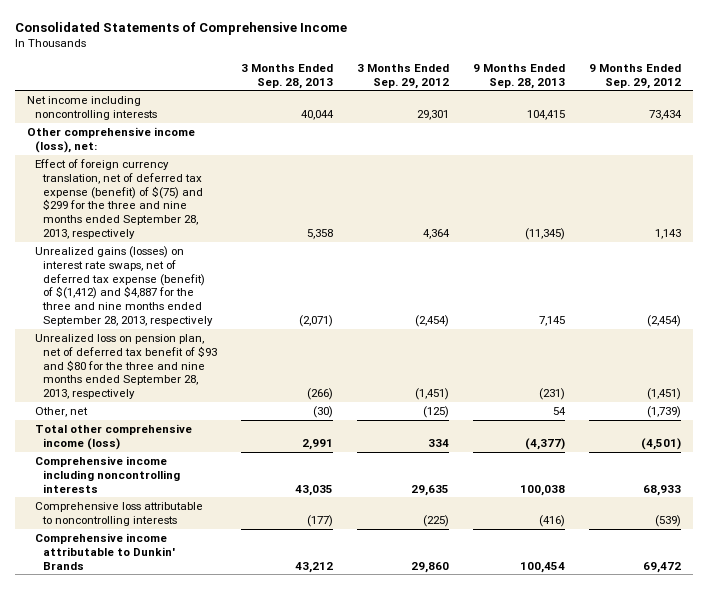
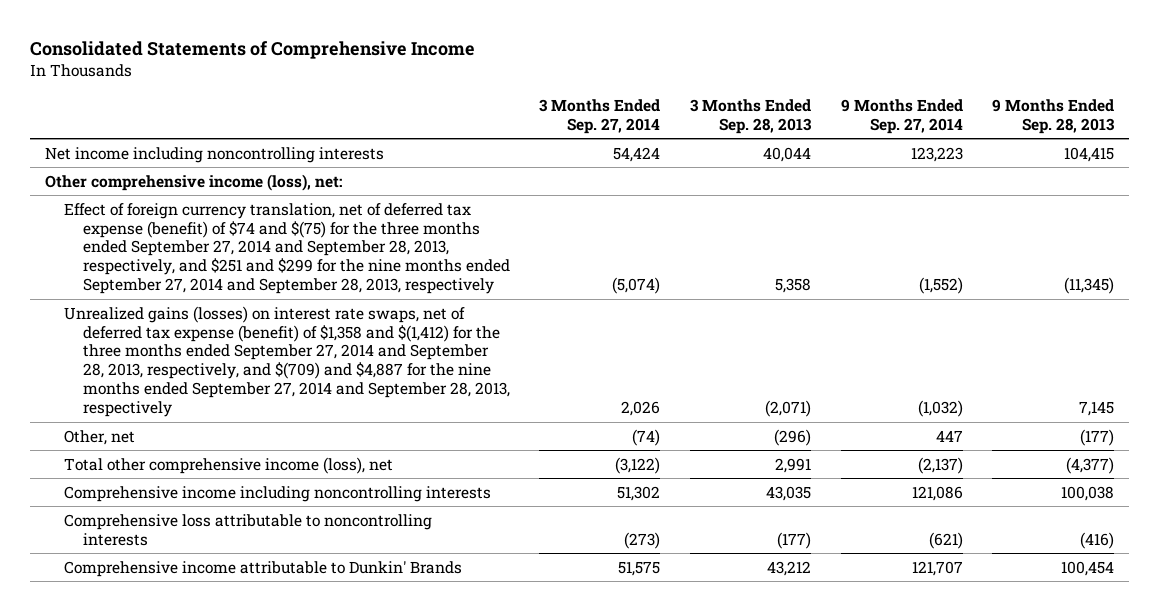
- | 3 Months Ended Sep. 28, 2013 | 3 Months Ended Sep. 29, 2012 | 9 Months Ended Sep. 28, 2013 | 9 Months Ended Sep. 29, 2012
+ | 3 Months Ended Sep. 27, 2014 | 3 Months Ended Sep. 28, 2013 | 9 Months Ended Sep. 27, 2014 | 9 Months Ended Sep. 28, 2013
- Effect of foreign currency translation, net of deferred tax expense (benefit) of $(75) and $299 for the three and nine months ended September 28, 2013, respectively | 5,358 | 4,364 | (11,345) | 1,143
- Unrealized gains (losses) on interest rate swaps, net of deferred tax expense (benefit) of $(1,412) and $4,887 for the three and nine months ended September 28, 2013, respectively | (2,071) | (2,454) | 7,145 | (2,454)
- Unrealized loss on pension plan, net of deferred tax benefit of $93 and $80 for the three and nine months ended September 28, 2013, respectively | (266) | (1,451) | (231) | (1,451)
- Other, net | (30) | (125) | 54 | (1,739)
- Total other comprehensive income (loss) | 2,991 | 334 | (4,377) | (4,501)
+ Effect of foreign currency translation, net of deferred tax expense (benefit) of $74 and $(75) for the three months ended September 27, 2014 and September 28, 2013, respectively, and $251 and $299 for the nine months ended September 27, 2014 and September 28, 2013, respectively | (5,074) | 5,358 | (1,552) | (11,345)
+ Unrealized gains (losses) on interest rate swaps, net of deferred tax expense (benefit) of $1,358 and $(1,412) for the three months ended September 27, 2014 and September 28, 2013, respectively, and $(709) and $4,887 for the nine months ended September 27, 2014 and September 28, 2013, respectively | 2,026 | (2,071) | (1,032) | 7,145
+ Other, net | (74) | (296) | 447 | (177)
+ Total other comprehensive income (loss), net | (3,122) | 2,991 | (2,137) | (4,377)

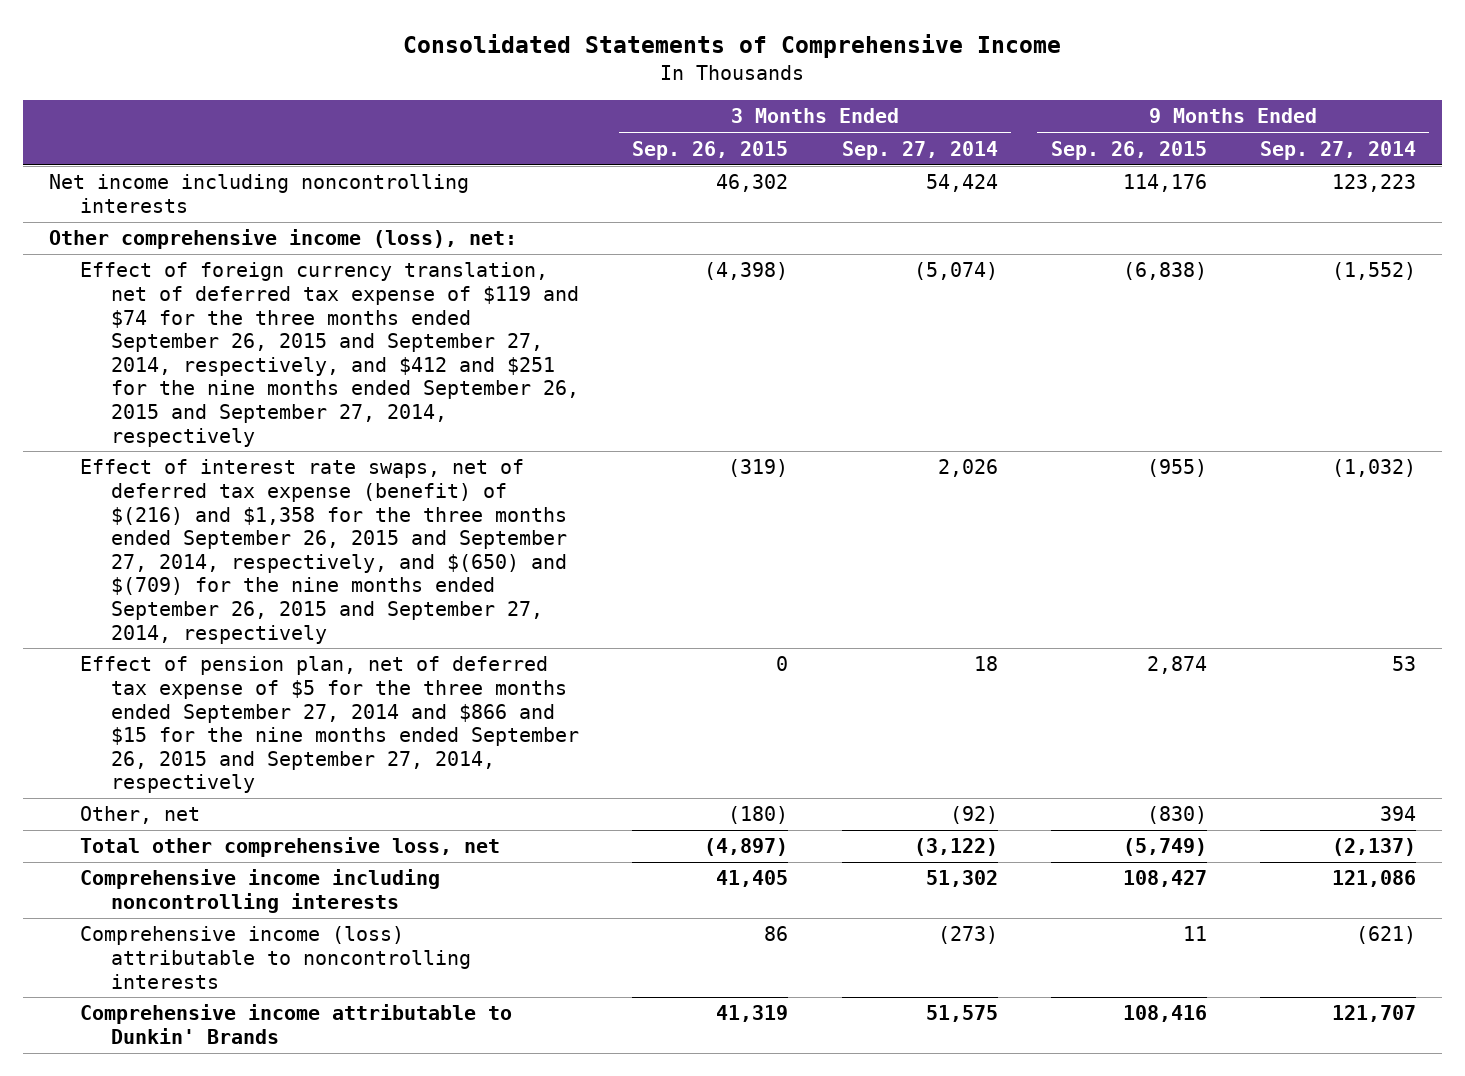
- | 3 Months Ended Sep. 27, 2014 | 3 Months Ended Sep. 28, 2013 | 9 Months Ended Sep. 27, 2014 | 9 Months Ended Sep. 28, 2013
+ | 3 Months Ended Sep. 26, 2015 | 3 Months Ended Sep. 27, 2014 | 9 Months Ended Sep. 26, 2015 | 9 Months Ended Sep. 27, 2014
- Effect of foreign currency translation, net of deferred tax expense (benefit) of $74 and $(75) for the three months ended September 27, 2014 and September 28, 2013, respectively, and $251 and $299 for the nine months ended September 27, 2014 and September 28, 2013, respectively | (5,074) | 5,358 | (1,552) | (11,345)
- Unrealized gains (losses) on interest rate swaps, net of deferred tax expense (benefit) of $1,358 and $(1,412) for the three months ended September 27, 2014 and September 28, 2013, respectively, and $(709) and $4,887 for the nine months ended September 27, 2014 and September 28, 2013, respectively | 2,026 | (2,071) | (1,032) | 7,145
- Other, net | (74) | (296) | 447 | (177)
- Total other comprehensive income (loss), net | (3,122) | 2,991 | (2,137) | (4,377)
+ Effect of foreign currency translation, net of deferred tax expense of $119 and $74 for the three months ended September 26, 2015 and September 27, 2014, respectively, and $412 and $251 for the nine months ended September 26, 2015 and September 27, 2014, respectively | (4,398) | (5,074) | (6,838) | (1,552)
+ Effect of interest rate swaps, net of deferred tax expense (benefit) of $(216) and $1,358 for the three months ended September 26, 2015 and September 27, 2014, respectively, and $(650) and $(709) for the nine months ended September 26, 2015 and September 27, 2014, respectively | (319) | 2,026 | (955) | (1,032)
+ Effect of pension plan, net of deferred tax expense of $5 for the three months ended September 27, 2014 and $866 and $15 for the nine months ended September 26, 2015 and September 27, 2014, respectively | 0 | 18 | 2,874 | 53
+ Other, net | (180) | (92) | (830) | 394
+ Total other comprehensive loss, net | (4,897) | (3,122) | (5,749) | (2,137)
- Comprehensive loss attributable to noncontrolling interests | (273) | (177) | (621) | (416)
+ Comprehensive income (loss) attributable to noncontrolling interests | 86 | (273) | 11 | (621)

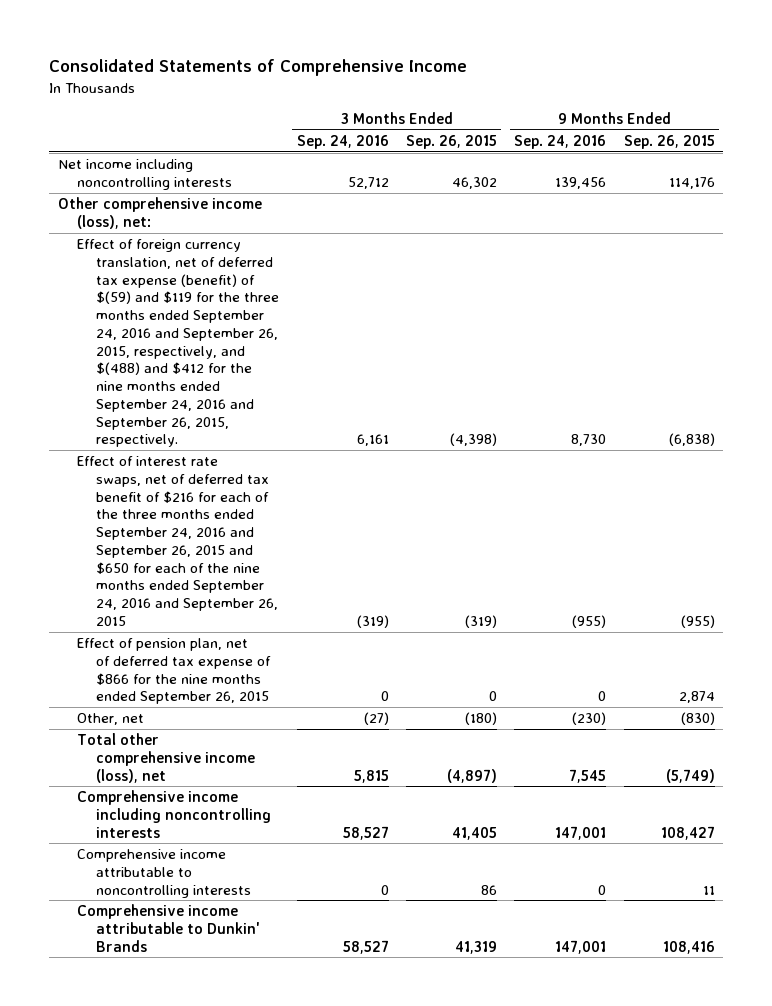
- | 3 Months Ended Sep. 26, 2015 | 3 Months Ended Sep. 27, 2014 | 9 Months Ended Sep. 26, 2015 | 9 Months Ended Sep. 27, 2014
+ | 3 Months Ended Sep. 24, 2016 | 3 Months Ended Sep. 26, 2015 | 9 Months Ended Sep. 24, 2016 | 9 Months Ended Sep. 26, 2015
- Effect of foreign currency translation, net of deferred tax expense of $119 and $74 for the three months ended September 26, 2015 and September 27, 2014, respectively, and $412 and $251 for the nine months ended September 26, 2015 and September 27, 2014, respectively | (4,398) | (5,074) | (6,838) | (1,552)
- Effect of interest rate swaps, net of deferred tax expense (benefit) of $(216) and $1,358 for the three months ended September 26, 2015 and September 27, 2014, respectively, and $(650) and $(709) for the nine months ended September 26, 2015 and September 27, 2014, respectively | (319) | 2,026 | (955) | (1,032)
- Effect of pension plan, net of deferred tax expense of $5 for the three months ended September 27, 2014 and $866 and $15 for the nine months ended September 26, 2015 and September 27, 2014, respectively | 0 | 18 | 2,874 | 53
+ Effect of foreign currency translation, net of deferred tax expense (benefit) of $(59) and $119 for the three months ended September 24, 2016 and September 26, 2015, respectively, and $(488) and $412 for the nine months ended September 24, 2016 and September 26, 2015, respectively. | 6,161 | (4,398) | 8,730 | (6,838)
+ Effect of interest rate swaps, net of deferred tax benefit of $216 for each of the three months ended September 24, 2016 and September 26, 2015 and $650 for each of the nine months ended September 24, 2016 and September 26, 2015 | (319) | (319) | (955) | (955)
+ Effect of pension plan, net of deferred tax expense of $866 for the nine months ended September 26, 2015 | 0 | 0 | 0 | 2,874
- Total other comprehensive loss, net | (4,897) | (3,122) | (5,749) | (2,137)
+ Total other comprehensive income (loss), net | 5,815 | (4,897) | 7,545 | (5,749)
- Comprehensive income (loss) attributable to noncontrolling interests | 86 | (273) | 11 | (621)
+ Comprehensive income attributable to noncontrolling interests | 0 | 86 | 0 | 11

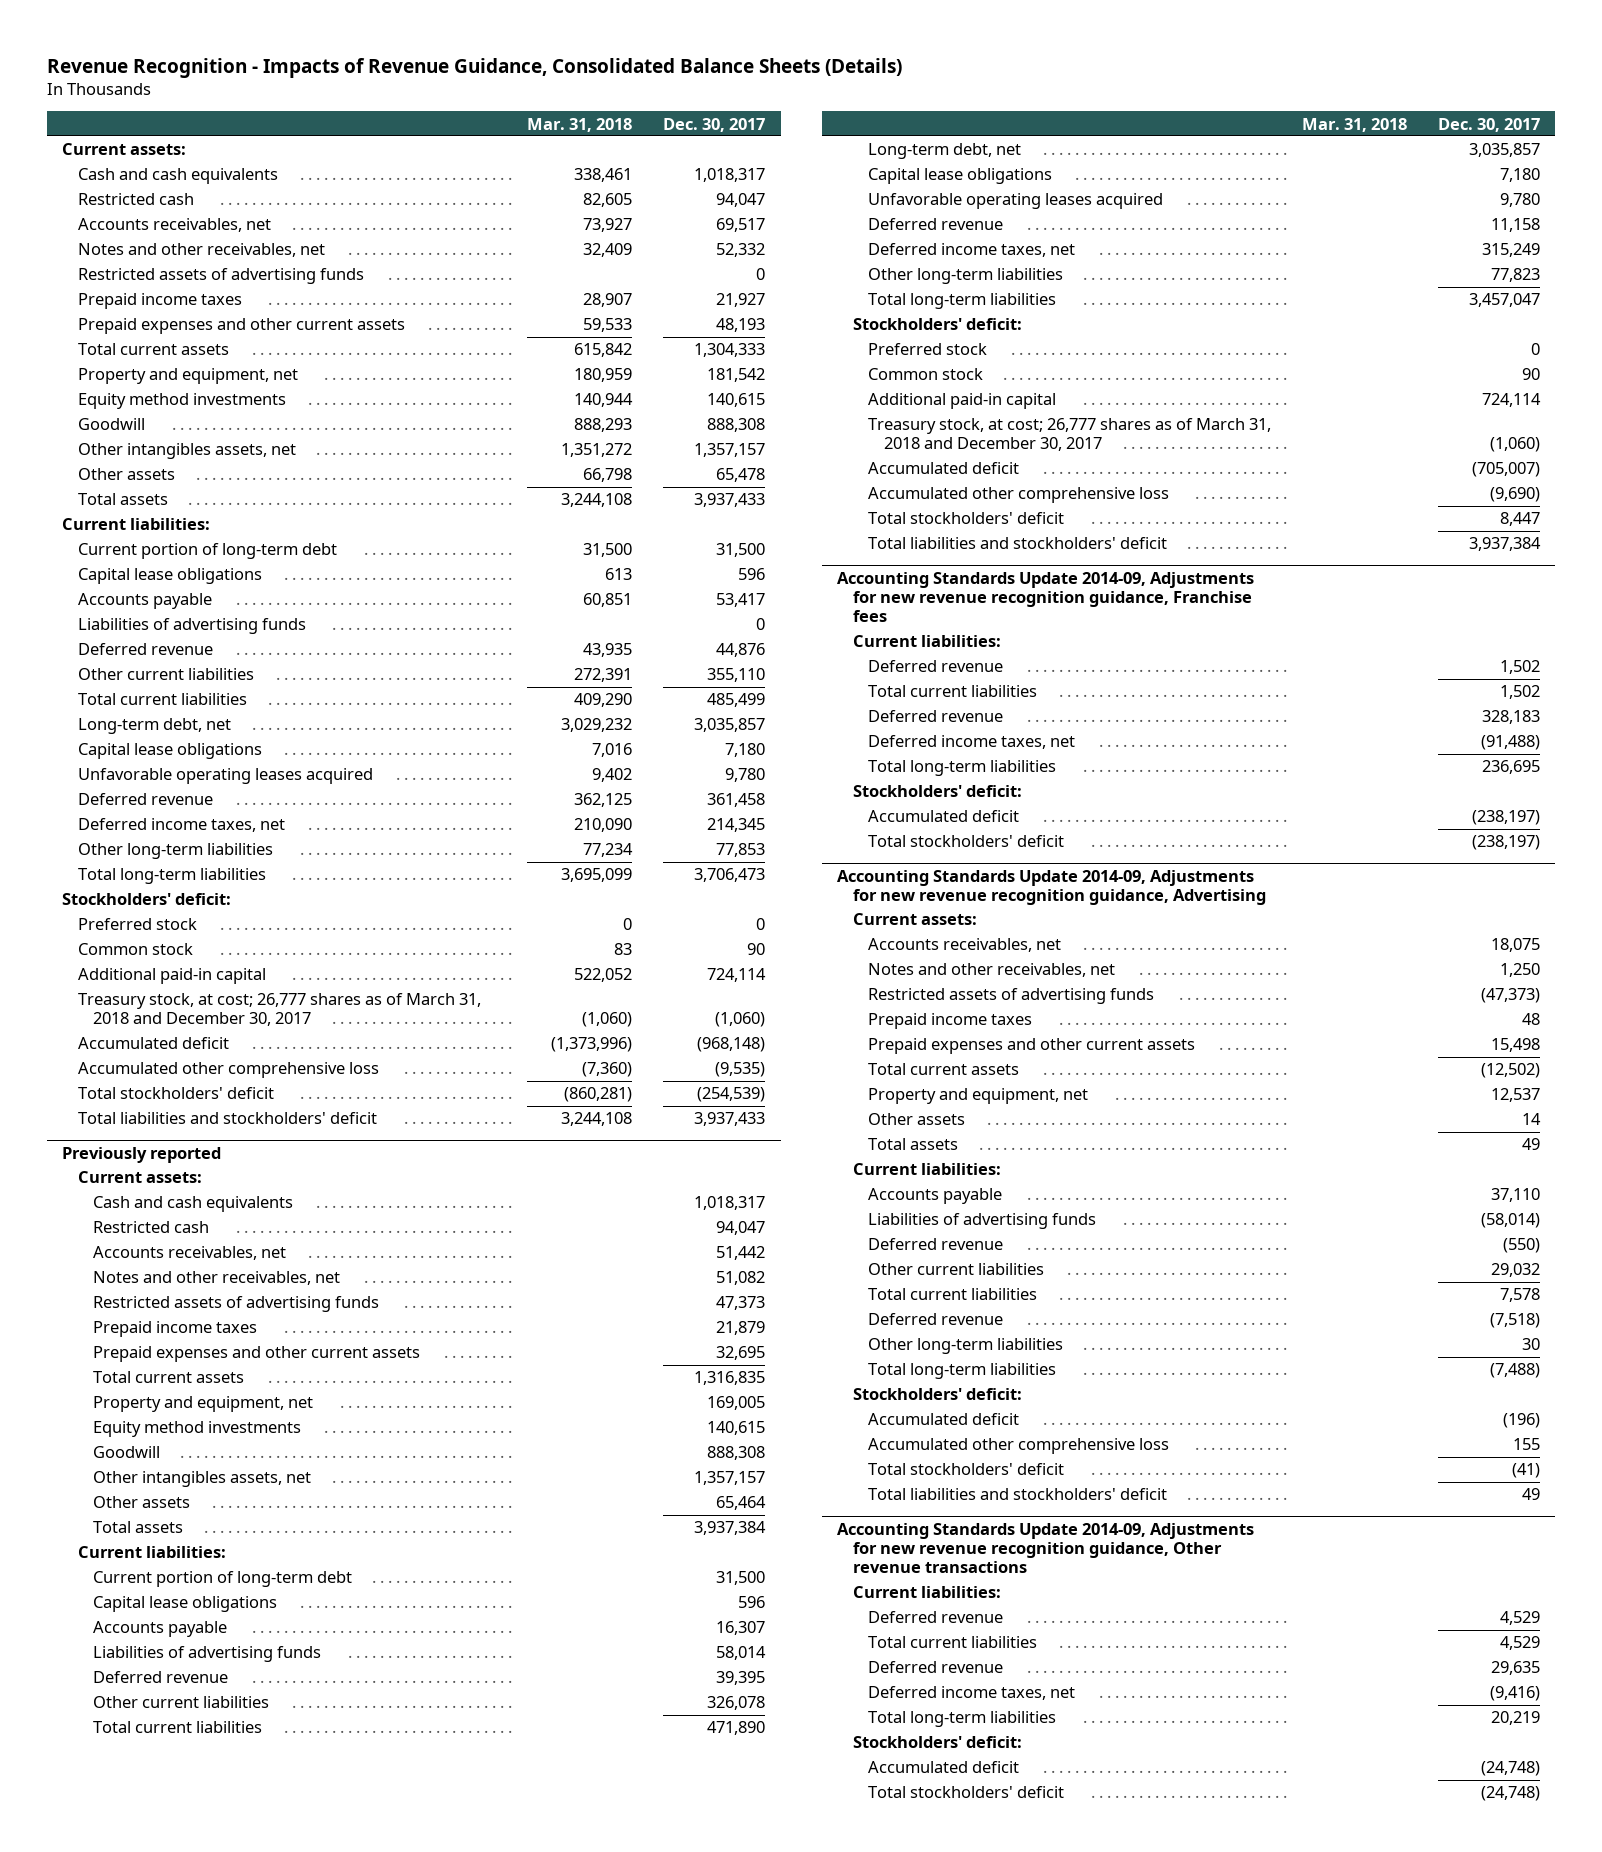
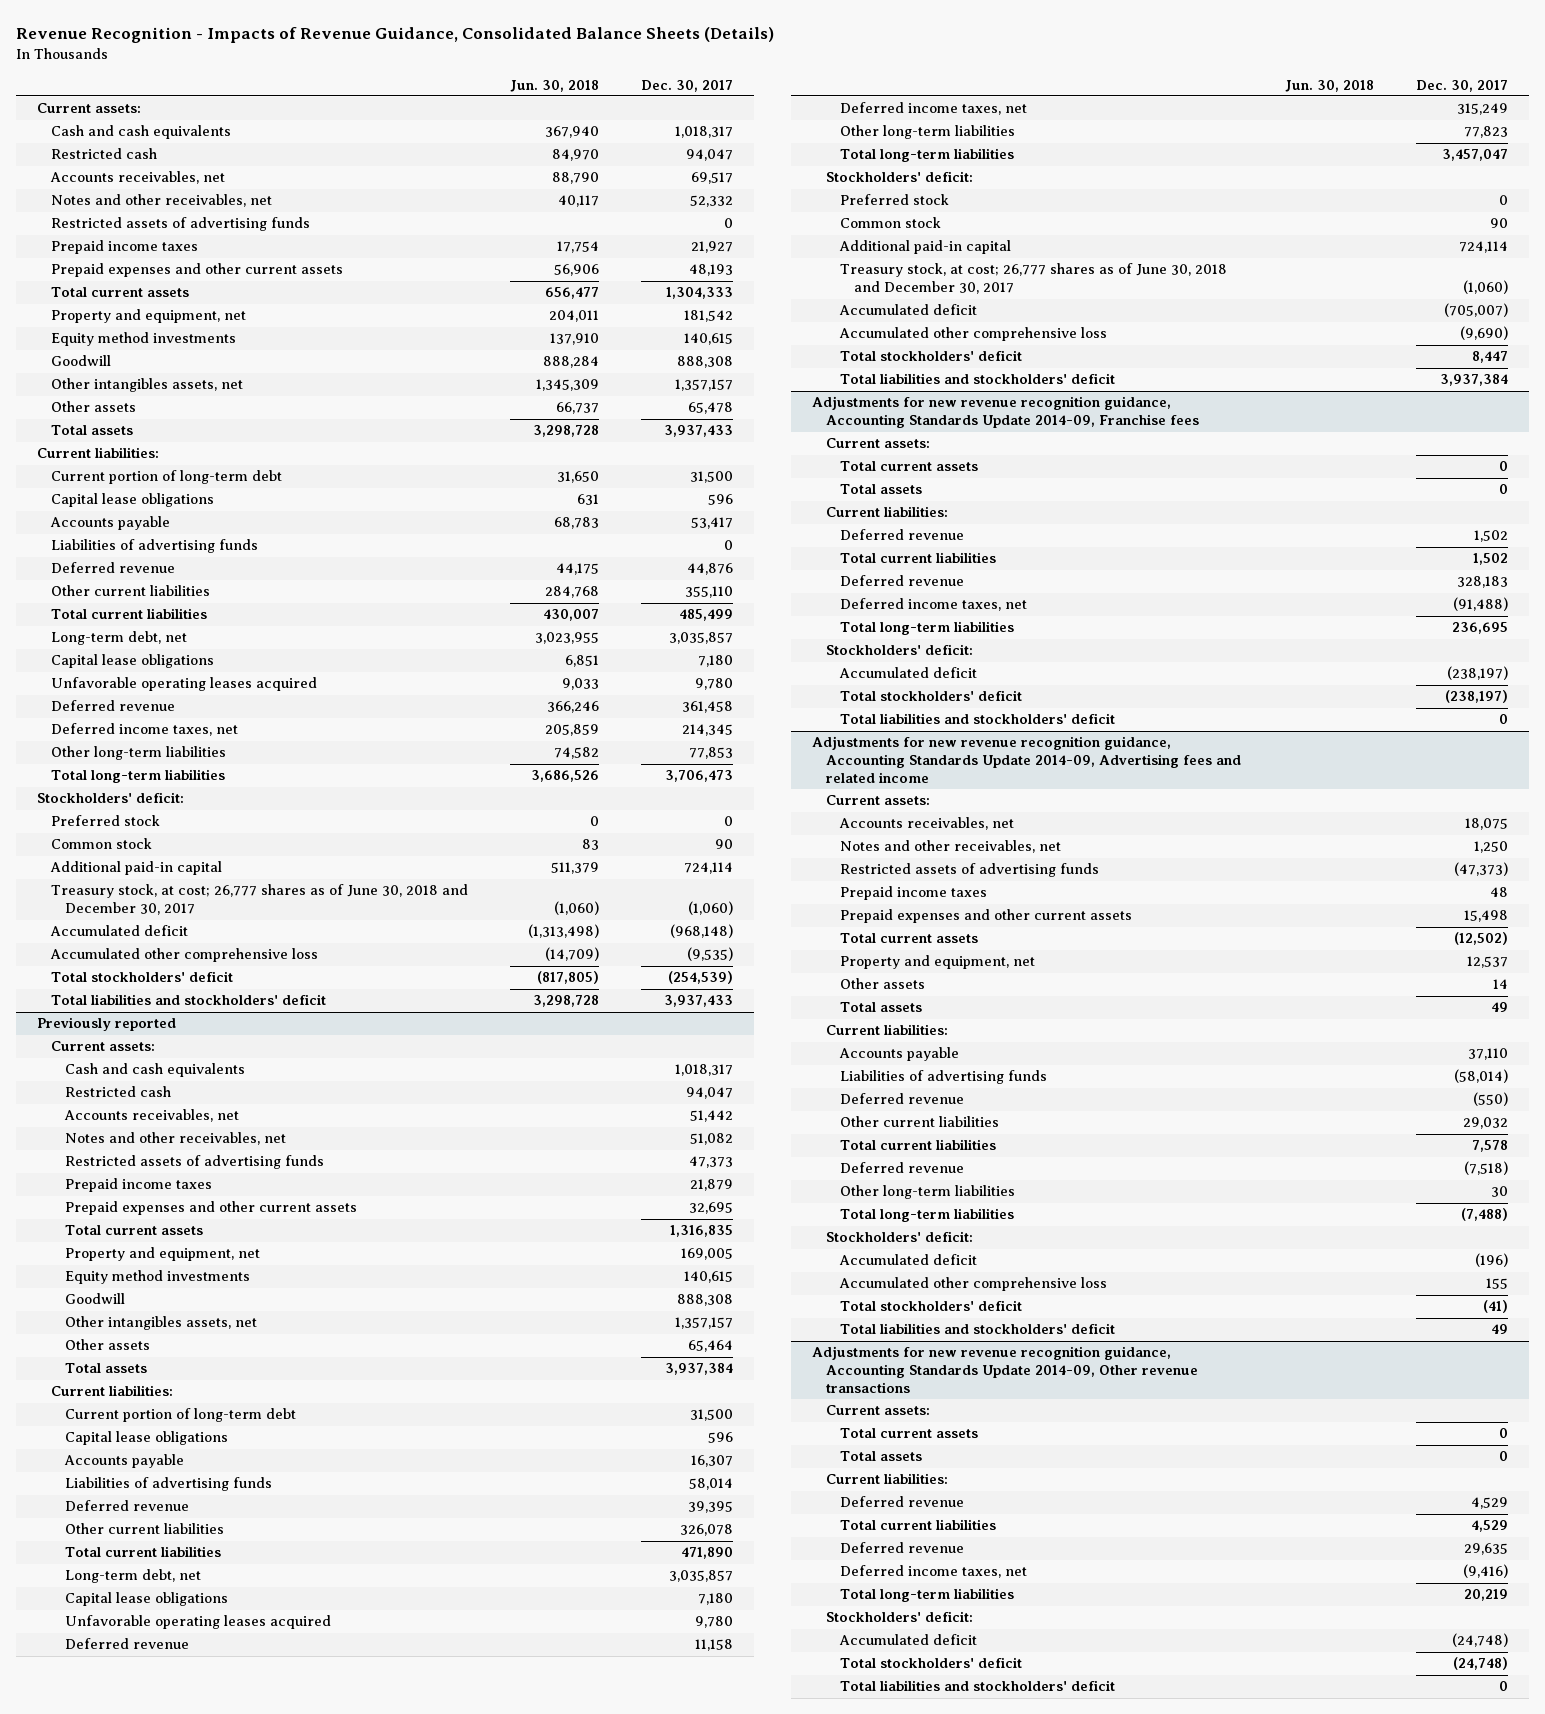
- | Mar. 31, 2018 | Dec. 30, 2017
+ | Jun. 30, 2018 | Dec. 30, 2017
- Treasury stock, at cost; 26,777 shares as of March 31, 2018 and December 30, 2017 | (1,060) | (1,060)
+ Treasury stock, at cost; 26,777 shares as of June 30, 2018 and December 30, 2017 | (1,060) | (1,060)
@ Previously reported
- Treasury stock, at cost; 26,777 shares as of March 31, 2018 and December 30, 2017 | | (1,060)
+ Treasury stock, at cost; 26,777 shares as of June 30, 2018 and December 30, 2017 | | (1,060)
- Accounting Standards Update 2014-09, Adjustments for new revenue recognition guidance, Franchise fees
+ Adjustments for new revenue recognition guidance, Accounting Standards Update 2014-09, Franchise fees
+ Current assets:
+ Total current assets | | 0
+ Total assets | | 0
- Accounting Standards Update 2014-09, Adjustments for new revenue recognition guidance, Advertising
+ Total liabilities and stockholders' deficit | | 0
+ Adjustments for new revenue recognition guidance, Accounting Standards Update 2014-09, Advertising fees and related income
- Accounting Standards Update 2014-09, Adjustments for new revenue recognition guidance, Other revenue transactions
+ Adjustments for new revenue recognition guidance, Accounting Standards Update 2014-09, Other revenue transactions
+ Current assets:
+ Total current assets | | 0
+ Total assets | | 0
+ Total liabilities and stockholders' deficit | | 0

